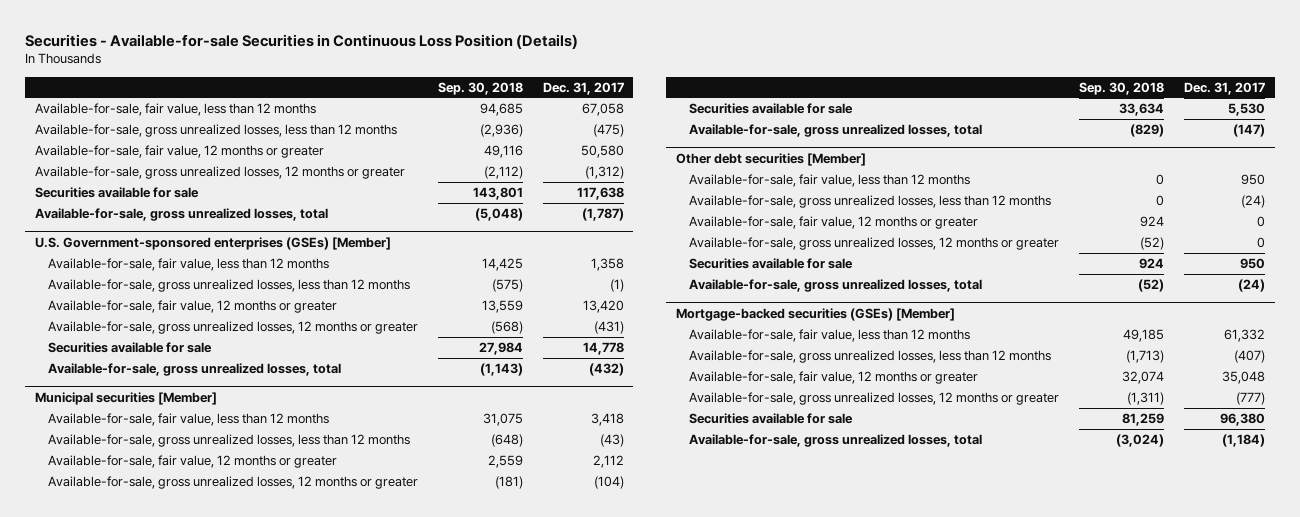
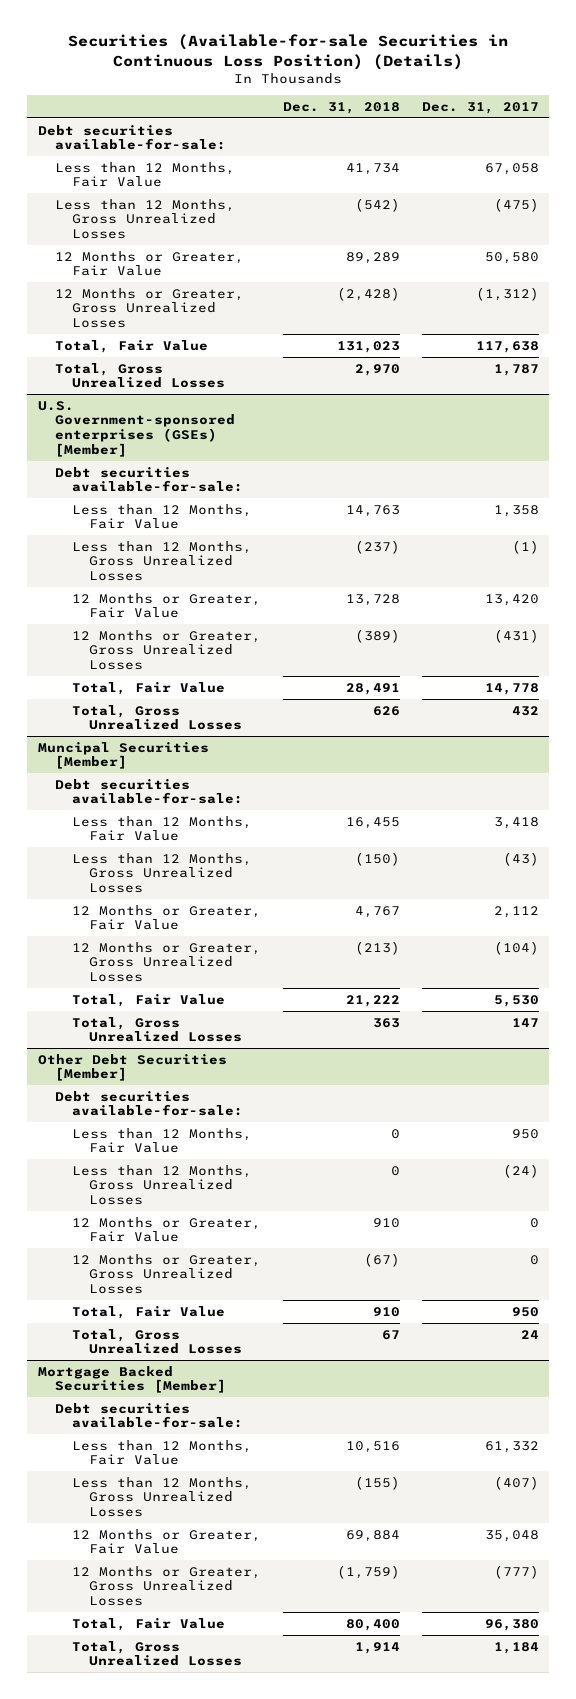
- Securities - Available-for-sale Securities in Continuous Loss Position (Details)
+ Securities (Available-for-sale Securities in Continuous Loss Position) (Details)
- | Sep. 30, 2018 | Dec. 31, 2017
+ | Dec. 31, 2018 | Dec. 31, 2017
- Available-for-sale, fair value, less than 12 months | 94,685 | 67,058
- Available-for-sale, gross unrealized losses, less than 12 months | (2,936) | (475)
- Available-for-sale, fair value, 12 months or greater | 49,116 | 50,580
- Available-for-sale, gross unrealized losses, 12 months or greater | (2,112) | (1,312)
- Securities available for sale | 143,801 | 117,638
- Available-for-sale, gross unrealized losses, total | (5,048) | (1,787)
+ Debt securities available-for-sale:
+ Less than 12 Months, Fair Value | 41,734 | 67,058
+ Less than 12 Months, Gross Unrealized Losses | (542) | (475)
+ 12 Months or Greater, Fair Value | 89,289 | 50,580
+ 12 Months or Greater, Gross Unrealized Losses | (2,428) | (1,312)
+ Total, Fair Value | 131,023 | 117,638
+ Total, Gross Unrealized Losses | 2,970 | 1,787
@ U.S. Government-sponsored enterprises (GSEs) [Member]
- Available-for-sale, fair value, less than 12 months | 14,425 | 1,358
- Available-for-sale, gross unrealized losses, less than 12 months | (575) | (1)
- Available-for-sale, fair value, 12 months or greater | 13,559 | 13,420
- Available-for-sale, gross unrealized losses, 12 months or greater | (568) | (431)
- Securities available for sale | 27,984 | 14,778
- Available-for-sale, gross unrealized losses, total | (1,143) | (432)
- Municipal securities [Member]
- Available-for-sale, fair value, less than 12 months | 31,075 | 3,418
- Available-for-sale, gross unrealized losses, less than 12 months | (648) | (43)
- Available-for-sale, fair value, 12 months or greater | 2,559 | 2,112
- Available-for-sale, gross unrealized losses, 12 months or greater | (181) | (104)
- Securities available for sale | 33,634 | 5,530
- Available-for-sale, gross unrealized losses, total | (829) | (147)
- Other debt securities [Member]
- Available-for-sale, fair value, less than 12 months | 0 | 950
- Available-for-sale, gross unrealized losses, less than 12 months | 0 | (24)
- Available-for-sale, fair value, 12 months or greater | 924 | 0
- Available-for-sale, gross unrealized losses, 12 months or greater | (52) | 0
- Securities available for sale | 924 | 950
- Available-for-sale, gross unrealized losses, total | (52) | (24)
- Mortgage-backed securities (GSEs) [Member]
- Available-for-sale, fair value, less than 12 months | 49,185 | 61,332
- Available-for-sale, gross unrealized losses, less than 12 months | (1,713) | (407)
- Available-for-sale, fair value, 12 months or greater | 32,074 | 35,048
- Available-for-sale, gross unrealized losses, 12 months or greater | (1,311) | (777)
- Securities available for sale | 81,259 | 96,380
- Available-for-sale, gross unrealized losses, total | (3,024) | (1,184)
@ U.S. Government-sponsored enterprises (GSEs) [Member]
+ Debt securities available-for-sale:
+ Less than 12 Months, Fair Value | 14,763 | 1,358
+ Less than 12 Months, Gross Unrealized Losses | (237) | (1)
+ 12 Months or Greater, Fair Value | 13,728 | 13,420
+ 12 Months or Greater, Gross Unrealized Losses | (389) | (431)
+ Total, Fair Value | 28,491 | 14,778
+ Total, Gross Unrealized Losses | 626 | 432
+ Muncipal Securities [Member]
+ Debt securities available-for-sale:
+ Less than 12 Months, Fair Value | 16,455 | 3,418
+ Less than 12 Months, Gross Unrealized Losses | (150) | (43)
+ 12 Months or Greater, Fair Value | 4,767 | 2,112
+ 12 Months or Greater, Gross Unrealized Losses | (213) | (104)
+ Total, Fair Value | 21,222 | 5,530
+ Total, Gross Unrealized Losses | 363 | 147
+ Other Debt Securities [Member]
+ Debt securities available-for-sale:
+ Less than 12 Months, Fair Value | 0 | 950
+ Less than 12 Months, Gross Unrealized Losses | 0 | (24)
+ 12 Months or Greater, Fair Value | 910 | 0
+ 12 Months or Greater, Gross Unrealized Losses | (67) | 0
+ Total, Fair Value | 910 | 950
+ Total, Gross Unrealized Losses | 67 | 24
+ Mortgage Backed Securities [Member]
+ Debt securities available-for-sale:
+ Less than 12 Months, Fair Value | 10,516 | 61,332
+ Less than 12 Months, Gross Unrealized Losses | (155) | (407)
+ 12 Months or Greater, Fair Value | 69,884 | 35,048
+ 12 Months or Greater, Gross Unrealized Losses | (1,759) | (777)
+ Total, Fair Value | 80,400 | 96,380
+ Total, Gross Unrealized Losses | 1,914 | 1,184

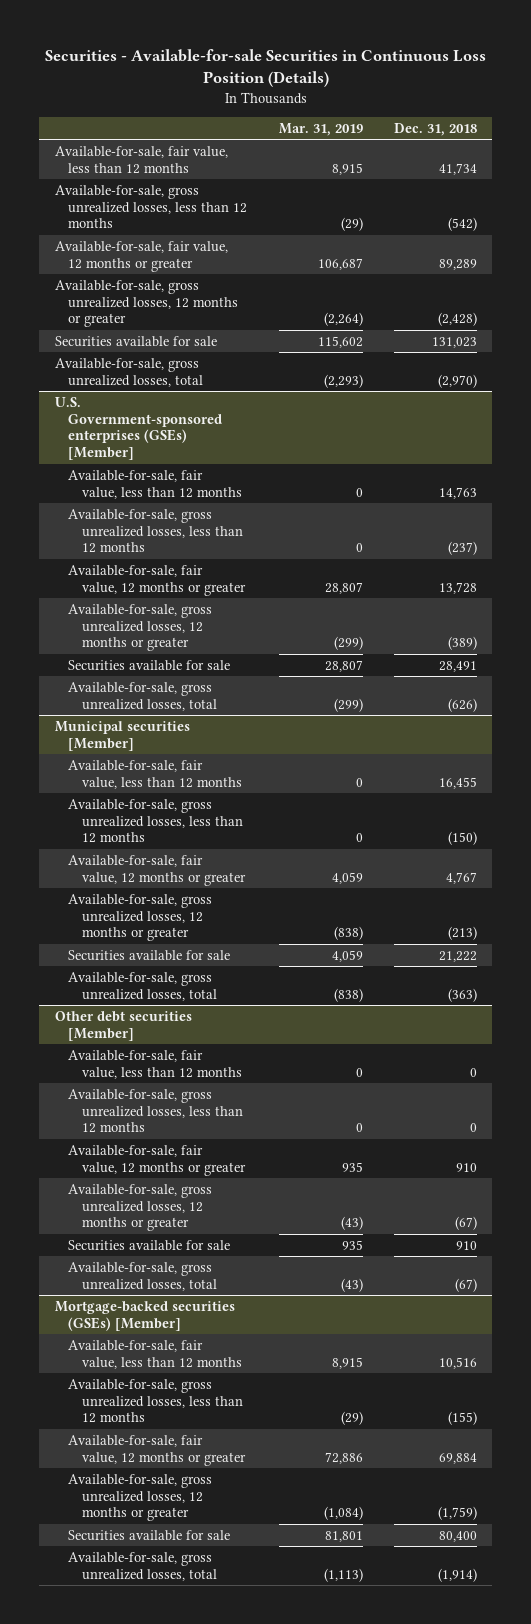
- Securities (Available-for-sale Securities in Continuous Loss Position) (Details)
+ Securities - Available-for-sale Securities in Continuous Loss Position (Details)
- | Dec. 31, 2018 | Dec. 31, 2017
+ | Mar. 31, 2019 | Dec. 31, 2018
- Debt securities available-for-sale:
- Less than 12 Months, Fair Value | 41,734 | 67,058
- Less than 12 Months, Gross Unrealized Losses | (542) | (475)
- 12 Months or Greater, Fair Value | 89,289 | 50,580
- 12 Months or Greater, Gross Unrealized Losses | (2,428) | (1,312)
- Total, Fair Value | 131,023 | 117,638
- Total, Gross Unrealized Losses | 2,970 | 1,787
+ Available-for-sale, fair value, less than 12 months | 8,915 | 41,734
+ Available-for-sale, gross unrealized losses, less than 12 months | (29) | (542)
+ Available-for-sale, fair value, 12 months or greater | 106,687 | 89,289
+ Available-for-sale, gross unrealized losses, 12 months or greater | (2,264) | (2,428)
+ Securities available for sale | 115,602 | 131,023
+ Available-for-sale, gross unrealized losses, total | (2,293) | (2,970)
@ U.S. Government-sponsored enterprises (GSEs) [Member]
- Debt securities available-for-sale:
- Less than 12 Months, Fair Value | 14,763 | 1,358
- Less than 12 Months, Gross Unrealized Losses | (237) | (1)
- 12 Months or Greater, Fair Value | 13,728 | 13,420
- 12 Months or Greater, Gross Unrealized Losses | (389) | (431)
- Total, Fair Value | 28,491 | 14,778
- Total, Gross Unrealized Losses | 626 | 432
- Muncipal Securities [Member]
- Debt securities available-for-sale:
- Less than 12 Months, Fair Value | 16,455 | 3,418
- Less than 12 Months, Gross Unrealized Losses | (150) | (43)
- 12 Months or Greater, Fair Value | 4,767 | 2,112
- 12 Months or Greater, Gross Unrealized Losses | (213) | (104)
- Total, Fair Value | 21,222 | 5,530
- Total, Gross Unrealized Losses | 363 | 147
- Other Debt Securities [Member]
- Debt securities available-for-sale:
- Less than 12 Months, Fair Value | 0 | 950
- Less than 12 Months, Gross Unrealized Losses | 0 | (24)
- 12 Months or Greater, Fair Value | 910 | 0
- 12 Months or Greater, Gross Unrealized Losses | (67) | 0
- Total, Fair Value | 910 | 950
- Total, Gross Unrealized Losses | 67 | 24
- Mortgage Backed Securities [Member]
- Debt securities available-for-sale:
- Less than 12 Months, Fair Value | 10,516 | 61,332
- Less than 12 Months, Gross Unrealized Losses | (155) | (407)
- 12 Months or Greater, Fair Value | 69,884 | 35,048
- 12 Months or Greater, Gross Unrealized Losses | (1,759) | (777)
- Total, Fair Value | 80,400 | 96,380
- Total, Gross Unrealized Losses | 1,914 | 1,184
@ U.S. Government-sponsored enterprises (GSEs) [Member]
+ Available-for-sale, fair value, less than 12 months | 0 | 14,763
+ Available-for-sale, gross unrealized losses, less than 12 months | 0 | (237)
+ Available-for-sale, fair value, 12 months or greater | 28,807 | 13,728
+ Available-for-sale, gross unrealized losses, 12 months or greater | (299) | (389)
+ Securities available for sale | 28,807 | 28,491
+ Available-for-sale, gross unrealized losses, total | (299) | (626)
+ Municipal securities [Member]
+ Available-for-sale, fair value, less than 12 months | 0 | 16,455
+ Available-for-sale, gross unrealized losses, less than 12 months | 0 | (150)
+ Available-for-sale, fair value, 12 months or greater | 4,059 | 4,767
+ Available-for-sale, gross unrealized losses, 12 months or greater | (838) | (213)
+ Securities available for sale | 4,059 | 21,222
+ Available-for-sale, gross unrealized losses, total | (838) | (363)
+ Other debt securities [Member]
+ Available-for-sale, fair value, less than 12 months | 0 | 0
+ Available-for-sale, gross unrealized losses, less than 12 months | 0 | 0
+ Available-for-sale, fair value, 12 months or greater | 935 | 910
+ Available-for-sale, gross unrealized losses, 12 months or greater | (43) | (67)
+ Securities available for sale | 935 | 910
+ Available-for-sale, gross unrealized losses, total | (43) | (67)
+ Mortgage-backed securities (GSEs) [Member]
+ Available-for-sale, fair value, less than 12 months | 8,915 | 10,516
+ Available-for-sale, gross unrealized losses, less than 12 months | (29) | (155)
+ Available-for-sale, fair value, 12 months or greater | 72,886 | 69,884
+ Available-for-sale, gross unrealized losses, 12 months or greater | (1,084) | (1,759)
+ Securities available for sale | 81,801 | 80,400
+ Available-for-sale, gross unrealized losses, total | (1,113) | (1,914)

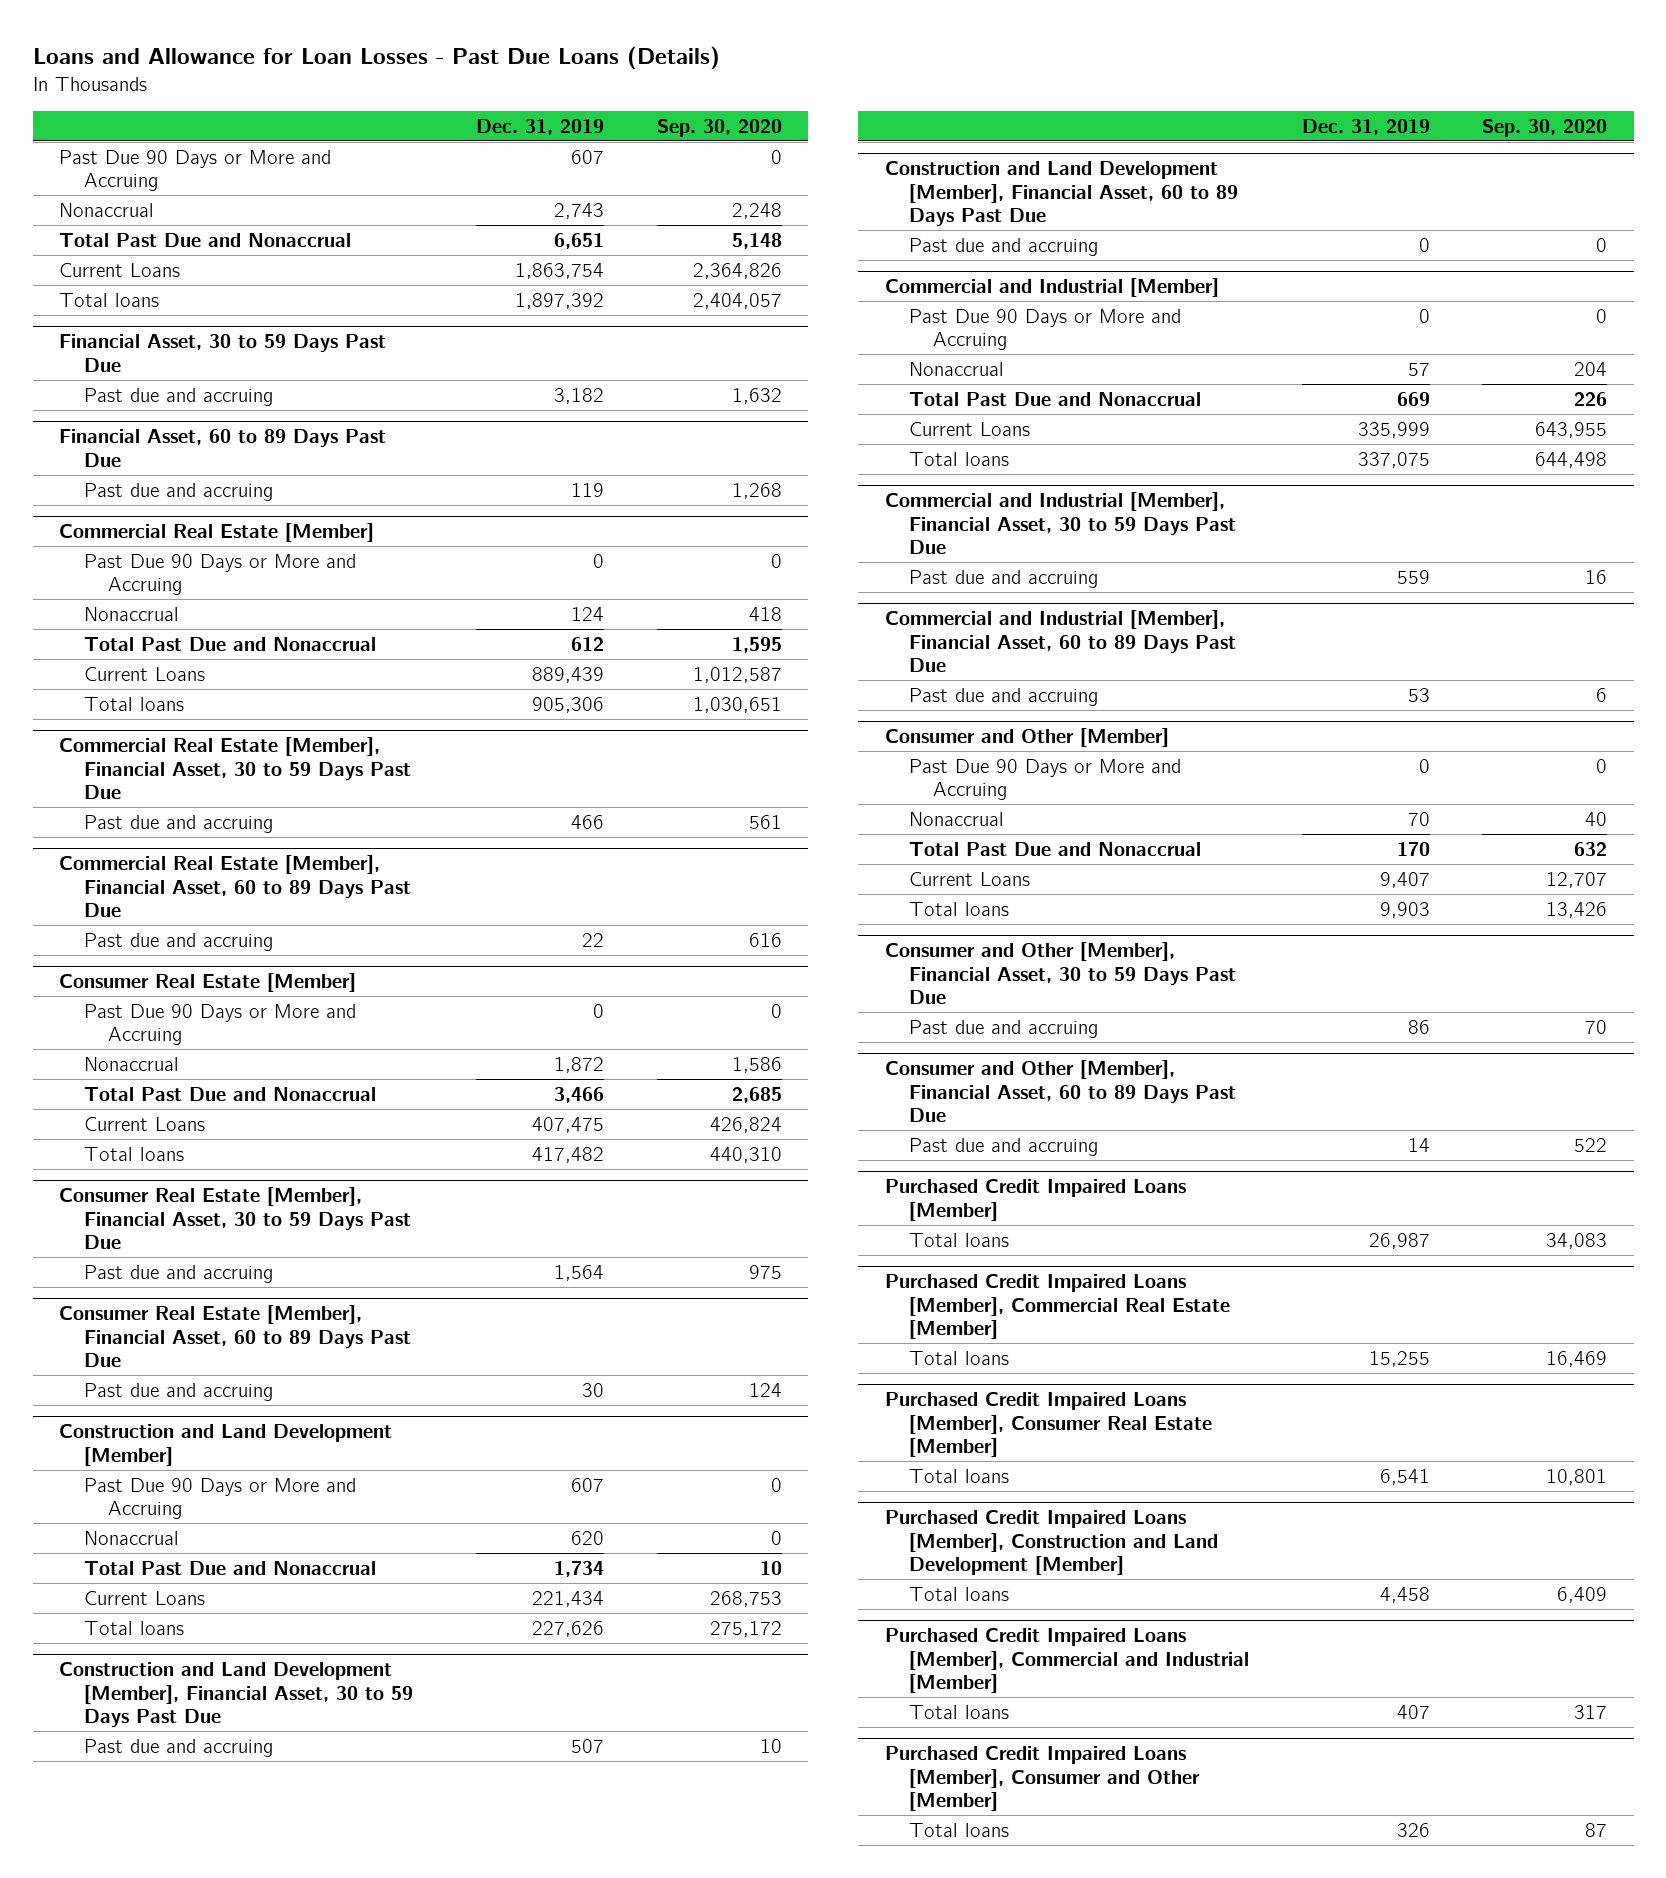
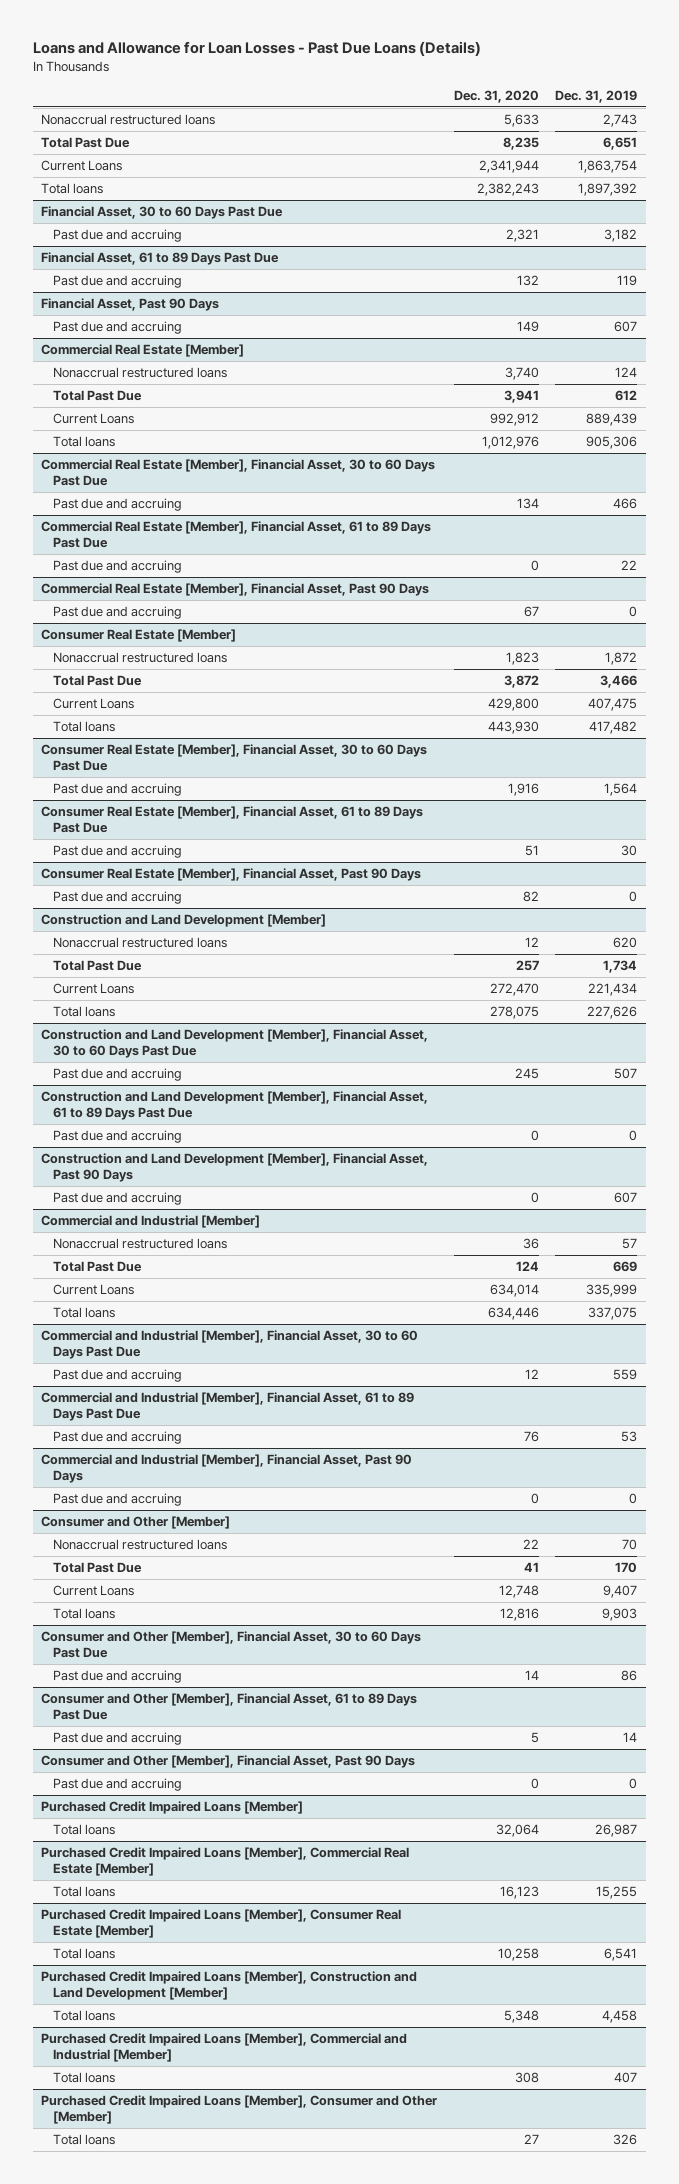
- | Dec. 31, 2019 | Sep. 30, 2020
+ | Dec. 31, 2020 | Dec. 31, 2019
- Past Due 90 Days or More and Accruing | 607 | 0
- Nonaccrual | 2,743 | 2,248
- Total Past Due and Nonaccrual | 6,651 | 5,148
+ Nonaccrual restructured loans | 5,633 | 2,743
+ Total Past Due | 8,235 | 6,651
- Financial Asset, 30 to 59 Days Past Due
+ Financial Asset, 30 to 60 Days Past Due
- Financial Asset, 60 to 89 Days Past Due
+ Financial Asset, 61 to 89 Days Past Due
+ Financial Asset, Past 90 Days
+ Past due and accruing | 149 | 607
@ Commercial Real Estate [Member]
- Past Due 90 Days or More and Accruing | 0 | 0
- Nonaccrual | 124 | 418
- Total Past Due and Nonaccrual | 612 | 1,595
+ Nonaccrual restructured loans | 3,740 | 124
+ Total Past Due | 3,941 | 612
- Commercial Real Estate [Member], Financial Asset, 30 to 59 Days Past Due
+ Commercial Real Estate [Member], Financial Asset, 30 to 60 Days Past Due
- Commercial Real Estate [Member], Financial Asset, 60 to 89 Days Past Due
+ Commercial Real Estate [Member], Financial Asset, 61 to 89 Days Past Due
+ Commercial Real Estate [Member], Financial Asset, Past 90 Days
+ Past due and accruing | 67 | 0
@ Consumer Real Estate [Member]
- Past Due 90 Days or More and Accruing | 0 | 0
- Nonaccrual | 1,872 | 1,586
- Total Past Due and Nonaccrual | 3,466 | 2,685
+ Nonaccrual restructured loans | 1,823 | 1,872
+ Total Past Due | 3,872 | 3,466
- Consumer Real Estate [Member], Financial Asset, 30 to 59 Days Past Due
+ Consumer Real Estate [Member], Financial Asset, 30 to 60 Days Past Due
- Consumer Real Estate [Member], Financial Asset, 60 to 89 Days Past Due
+ Consumer Real Estate [Member], Financial Asset, 61 to 89 Days Past Due
+ Consumer Real Estate [Member], Financial Asset, Past 90 Days
+ Past due and accruing | 82 | 0
@ Construction and Land Development [Member]
- Past Due 90 Days or More and Accruing | 607 | 0
- Nonaccrual | 620 | 0
- Total Past Due and Nonaccrual | 1,734 | 10
+ Nonaccrual restructured loans | 12 | 620
+ Total Past Due | 257 | 1,734
- Construction and Land Development [Member], Financial Asset, 30 to 59 Days Past Due
+ Construction and Land Development [Member], Financial Asset, 30 to 60 Days Past Due
- Construction and Land Development [Member], Financial Asset, 60 to 89 Days Past Due
+ Construction and Land Development [Member], Financial Asset, 61 to 89 Days Past Due
+ Construction and Land Development [Member], Financial Asset, Past 90 Days
+ Past due and accruing | 0 | 607
@ Commercial and Industrial [Member]
- Past Due 90 Days or More and Accruing | 0 | 0
- Nonaccrual | 57 | 204
- Total Past Due and Nonaccrual | 669 | 226
+ Nonaccrual restructured loans | 36 | 57
+ Total Past Due | 124 | 669
- Commercial and Industrial [Member], Financial Asset, 30 to 59 Days Past Due
+ Commercial and Industrial [Member], Financial Asset, 30 to 60 Days Past Due
- Commercial and Industrial [Member], Financial Asset, 60 to 89 Days Past Due
+ Commercial and Industrial [Member], Financial Asset, 61 to 89 Days Past Due
+ Commercial and Industrial [Member], Financial Asset, Past 90 Days
+ Past due and accruing | 0 | 0
@ Consumer and Other [Member]
- Past Due 90 Days or More and Accruing | 0 | 0
- Nonaccrual | 70 | 40
- Total Past Due and Nonaccrual | 170 | 632
+ Nonaccrual restructured loans | 22 | 70
+ Total Past Due | 41 | 170
- Consumer and Other [Member], Financial Asset, 30 to 59 Days Past Due
+ Consumer and Other [Member], Financial Asset, 30 to 60 Days Past Due
- Consumer and Other [Member], Financial Asset, 60 to 89 Days Past Due
+ Consumer and Other [Member], Financial Asset, 61 to 89 Days Past Due
+ Consumer and Other [Member], Financial Asset, Past 90 Days
+ Past due and accruing | 0 | 0

